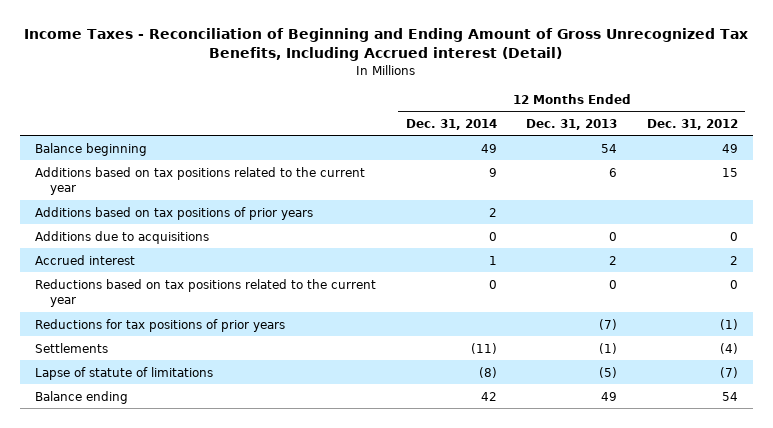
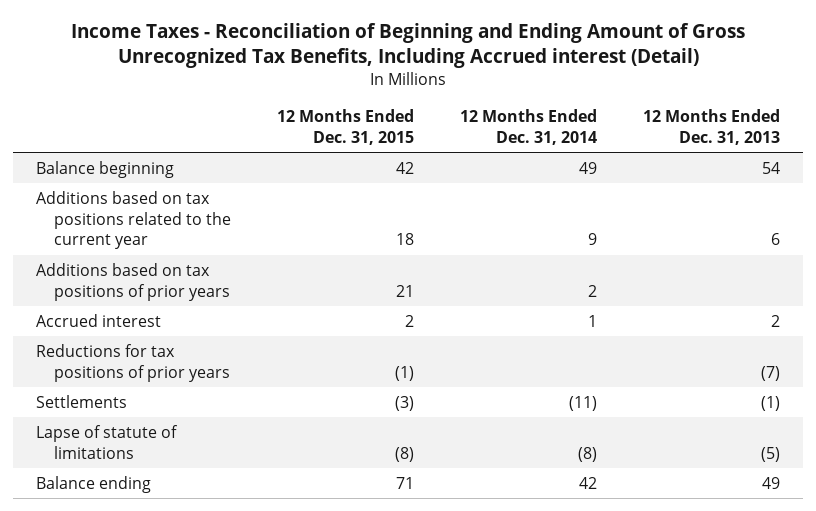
- | 12 Months Ended Dec. 31, 2014 | 12 Months Ended Dec. 31, 2013 | 12 Months Ended Dec. 31, 2012
+ | 12 Months Ended Dec. 31, 2015 | 12 Months Ended Dec. 31, 2014 | 12 Months Ended Dec. 31, 2013
- Additions due to acquisitions | 0 | 0 | 0
- Reductions based on tax positions related to the current year | 0 | 0 | 0

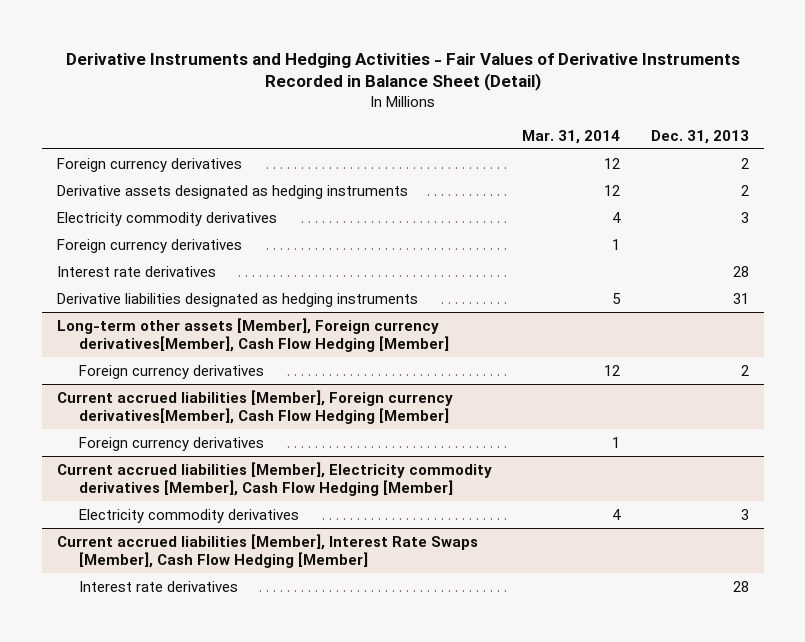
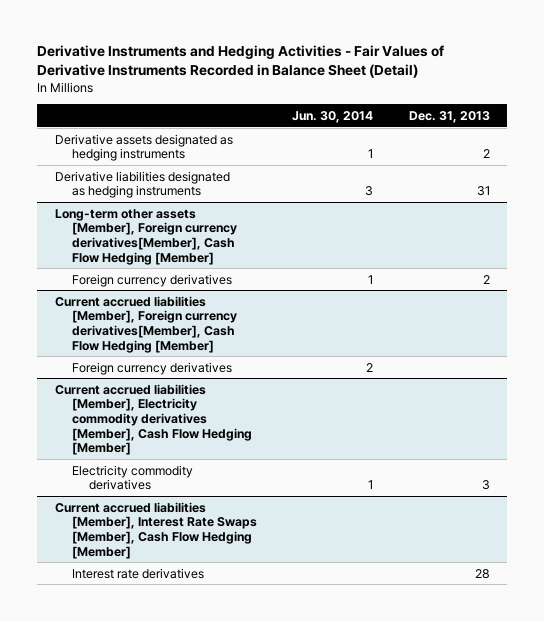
- | Mar. 31, 2014 | Dec. 31, 2013
+ | Jun. 30, 2014 | Dec. 31, 2013
- Foreign currency derivatives | 12 | 2
- Electricity commodity derivatives | 4 | 3
- Foreign currency derivatives | 1 |
- Interest rate derivatives | | 28

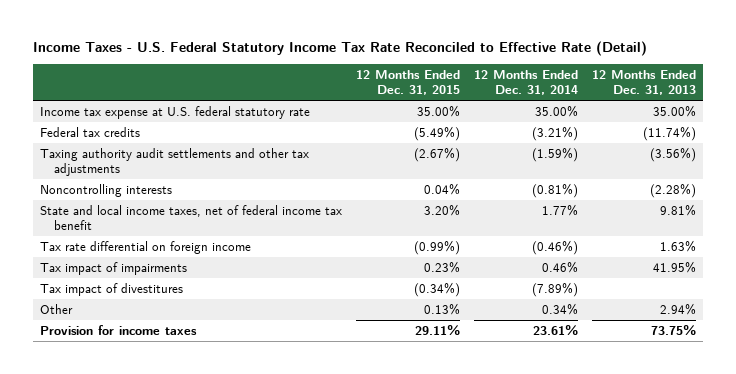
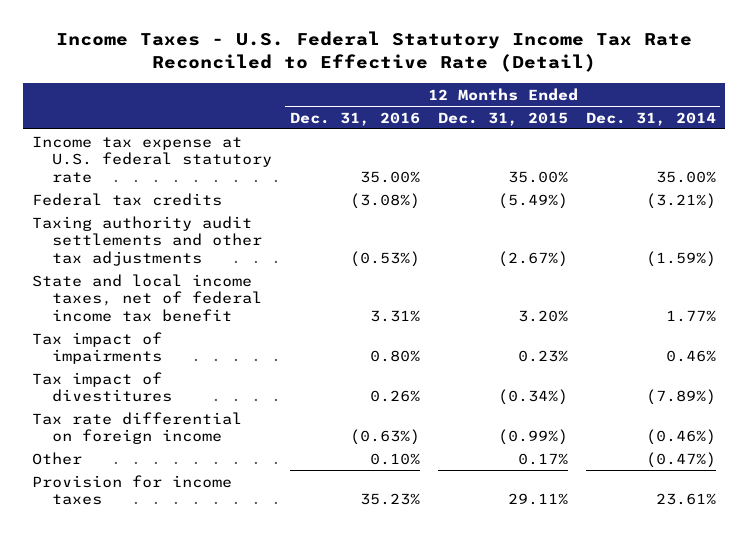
- | 12 Months Ended Dec. 31, 2015 | 12 Months Ended Dec. 31, 2014 | 12 Months Ended Dec. 31, 2013
+ | 12 Months Ended Dec. 31, 2016 | 12 Months Ended Dec. 31, 2015 | 12 Months Ended Dec. 31, 2014
- Noncontrolling interests | 0.04% | (0.81%) | (2.28%)
- Other | 0.13% | 0.34% | 2.94%
moved down: Tax rate differential on foreign income | (0.63%) | (0.99%) | (0.46%)
+ Other | 0.10% | 0.17% | (0.47%)

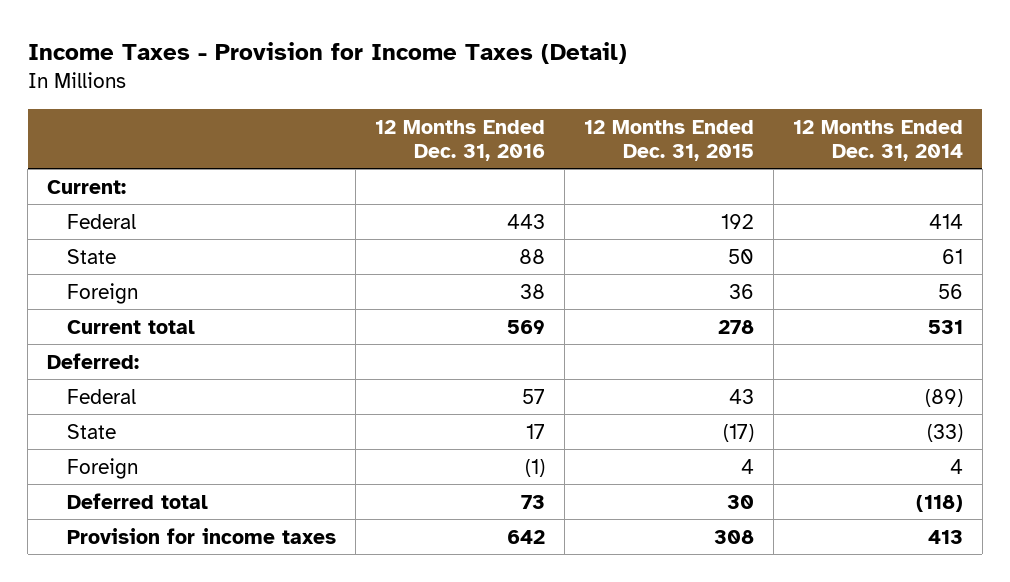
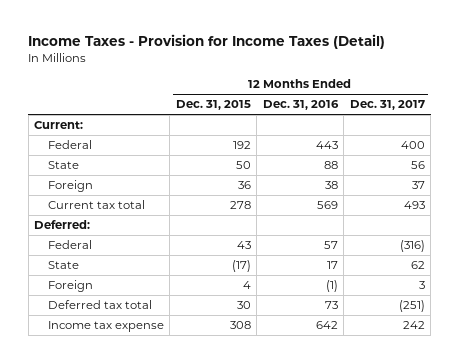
- | 12 Months Ended Dec. 31, 2016 | 12 Months Ended Dec. 31, 2015 | 12 Months Ended Dec. 31, 2014
+ | 12 Months Ended Dec. 31, 2015 | 12 Months Ended Dec. 31, 2016 | 12 Months Ended Dec. 31, 2017
- Current total | 569 | 278 | 531
+ Current tax total | 278 | 569 | 493
- Deferred total | 73 | 30 | (118)
- Provision for income taxes | 642 | 308 | 413
+ Deferred tax total | 30 | 73 | (251)
+ Income tax expense | 308 | 642 | 242

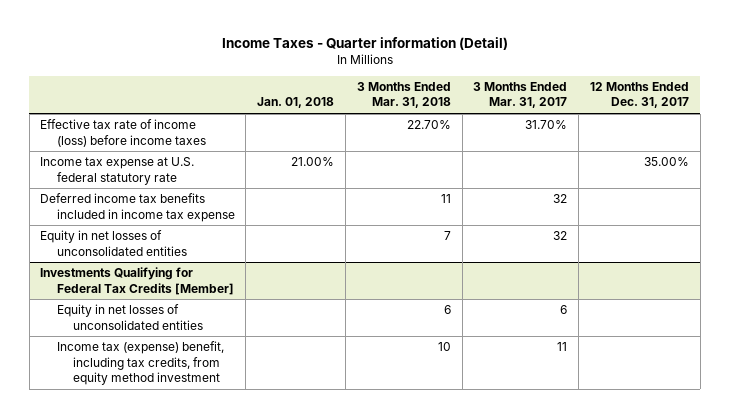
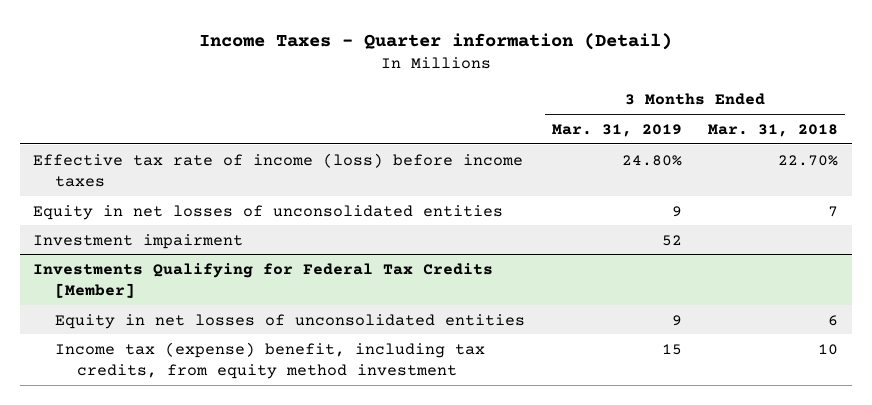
- | Jan. 01, 2018 | 3 Months Ended Mar. 31, 2018 | 3 Months Ended Mar. 31, 2017 | 12 Months Ended Dec. 31, 2017
+ | 3 Months Ended Mar. 31, 2019 | 3 Months Ended Mar. 31, 2018
- Income tax expense at U.S. federal statutory rate | 21.00% | | | 35.00%
- Deferred income tax benefits included in income tax expense | | 11 | 32 |
+ Investment impairment | 52 |

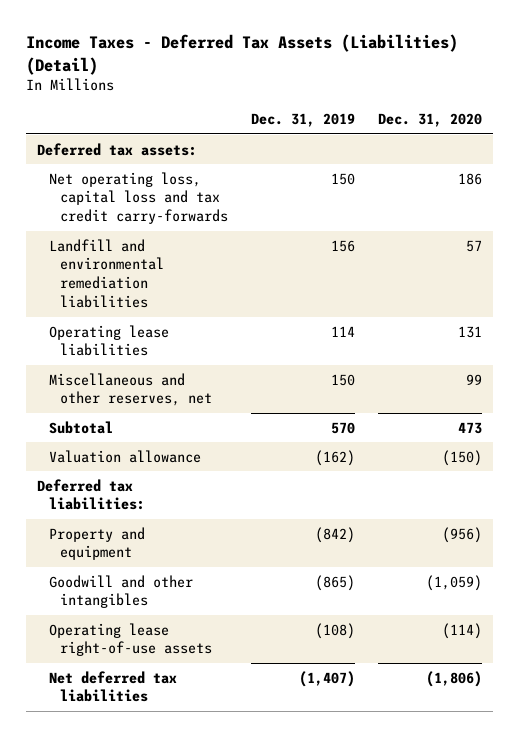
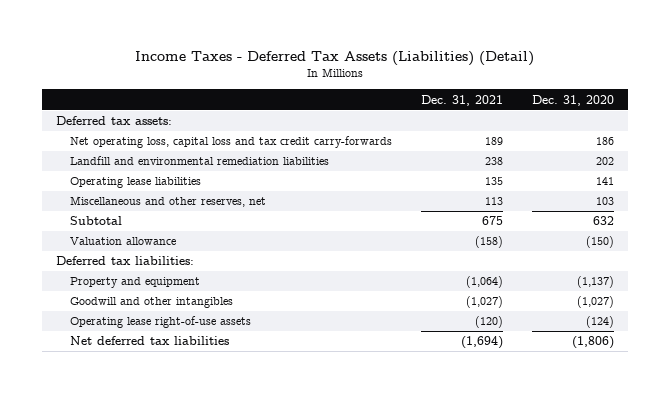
- | Dec. 31, 2019 | Dec. 31, 2020
+ | Dec. 31, 2021 | Dec. 31, 2020
- Landfill and environmental remediation liabilities | 156 | 57
- Operating lease liabilities | 114 | 131
- Miscellaneous and other reserves, net | 150 | 99
- Subtotal | 570 | 473
+ Landfill and environmental remediation liabilities | 238 | 202
+ Operating lease liabilities | 135 | 141
+ Miscellaneous and other reserves, net | 113 | 103
+ Subtotal | 675 | 632
- Property and equipment | (842) | (956)
- Goodwill and other intangibles | (865) | (1,059)
- Operating lease right-of-use assets | (108) | (114)
+ Property and equipment | (1,064) | (1,137)
+ Goodwill and other intangibles | (1,027) | (1,027)
+ Operating lease right-of-use assets | (120) | (124)

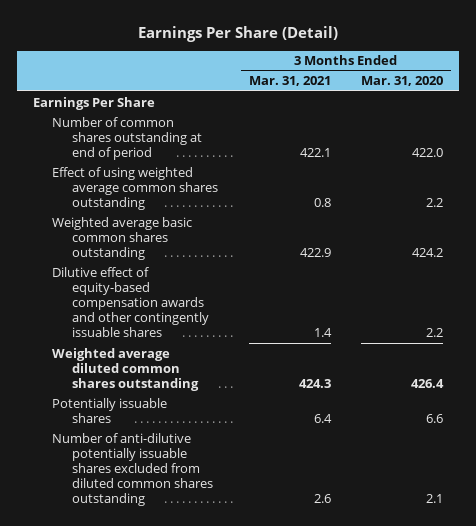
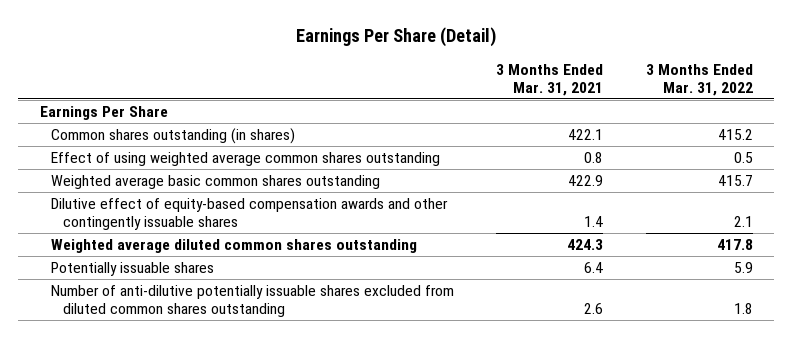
- | 3 Months Ended Mar. 31, 2021 | 3 Months Ended Mar. 31, 2020
+ | 3 Months Ended Mar. 31, 2021 | 3 Months Ended Mar. 31, 2022
- Number of common shares outstanding at end of period | 422.1 | 422.0
+ Common shares outstanding (in shares) | 422.1 | 415.2

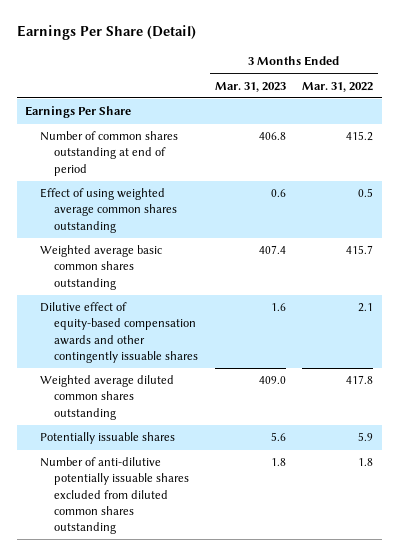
- | 3 Months Ended Mar. 31, 2021 | 3 Months Ended Mar. 31, 2022
+ | 3 Months Ended Mar. 31, 2023 | 3 Months Ended Mar. 31, 2022
- Common shares outstanding (in shares) | 422.1 | 415.2
+ Number of common shares outstanding at end of period | 406.8 | 415.2

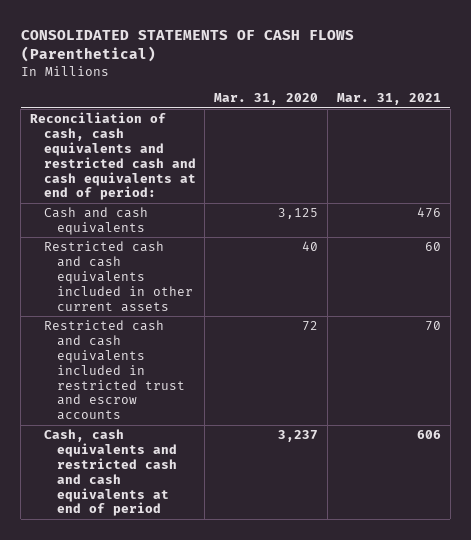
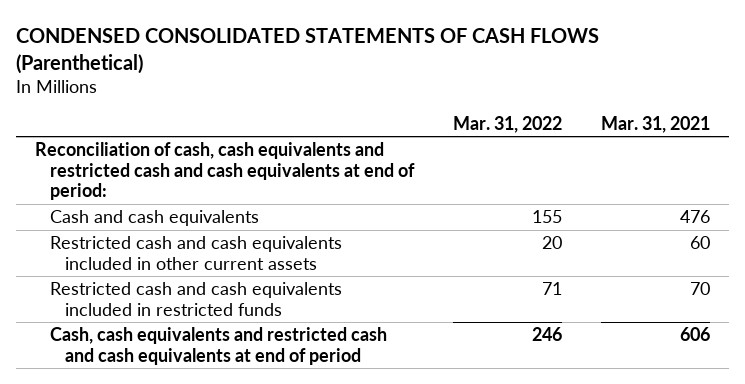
- CONSOLIDATED STATEMENTS OF CASH FLOWS (Parenthetical)
+ CONDENSED CONSOLIDATED STATEMENTS OF CASH FLOWS (Parenthetical)
- | Mar. 31, 2020 | Mar. 31, 2021
+ | Mar. 31, 2022 | Mar. 31, 2021
- Restricted cash and cash equivalents included in restricted trust and escrow accounts | 72 | 70
+ Restricted cash and cash equivalents included in restricted funds | 71 | 70

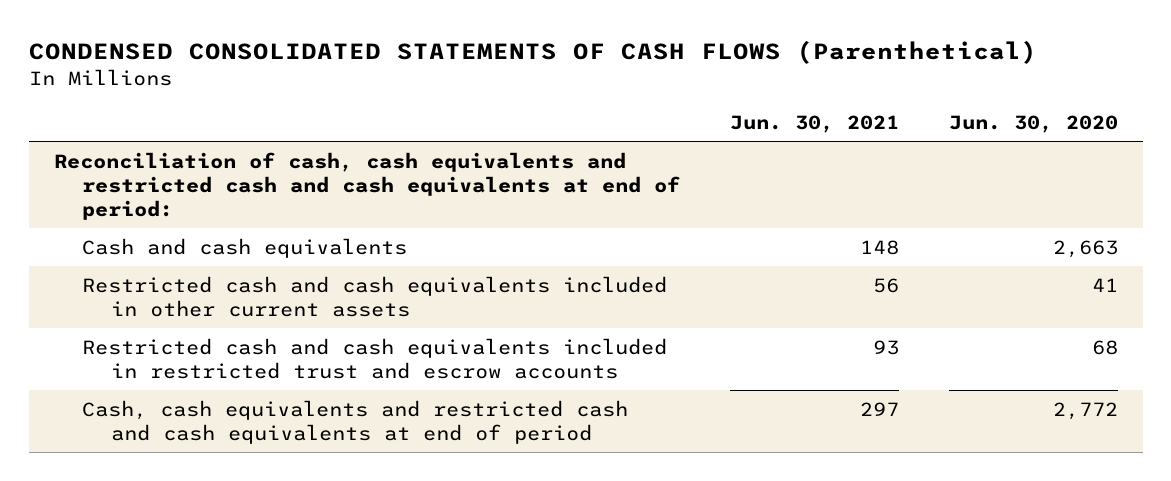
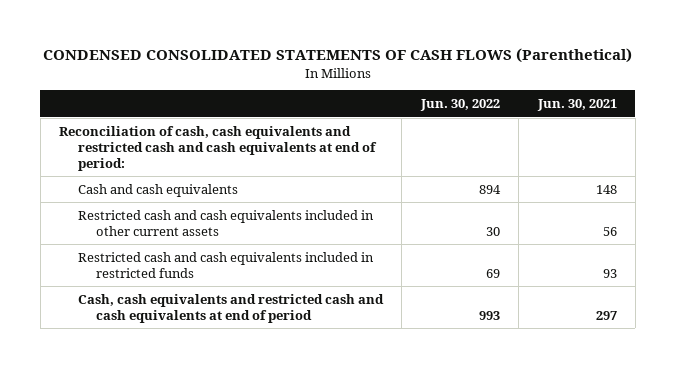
- | Jun. 30, 2021 | Jun. 30, 2020
+ | Jun. 30, 2022 | Jun. 30, 2021
- Restricted cash and cash equivalents included in restricted trust and escrow accounts | 93 | 68
+ Restricted cash and cash equivalents included in restricted funds | 69 | 93

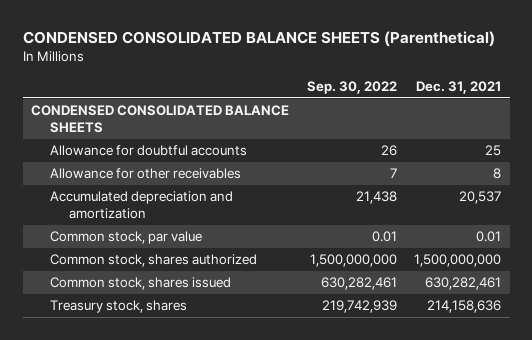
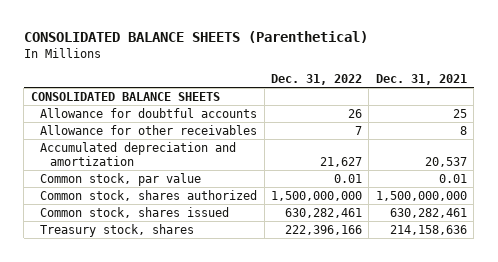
- CONDENSED CONSOLIDATED BALANCE SHEETS (Parenthetical)
+ CONSOLIDATED BALANCE SHEETS (Parenthetical)
- | Sep. 30, 2022 | Dec. 31, 2021
+ | Dec. 31, 2022 | Dec. 31, 2021
- CONDENSED CONSOLIDATED BALANCE SHEETS
+ CONSOLIDATED BALANCE SHEETS

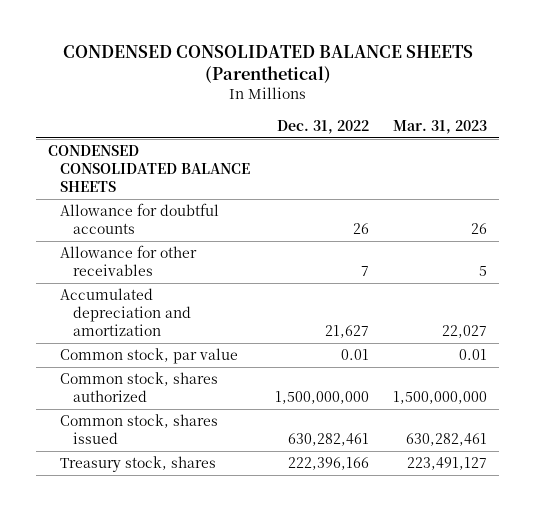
- CONSOLIDATED BALANCE SHEETS (Parenthetical)
+ CONDENSED CONSOLIDATED BALANCE SHEETS (Parenthetical)
- | Dec. 31, 2022 | Dec. 31, 2021
+ | Dec. 31, 2022 | Mar. 31, 2023
- CONSOLIDATED BALANCE SHEETS
+ CONDENSED CONSOLIDATED BALANCE SHEETS

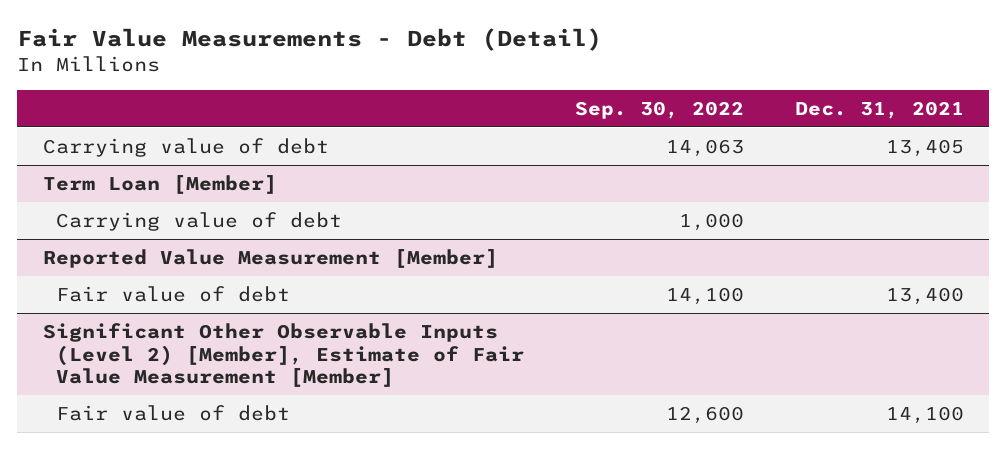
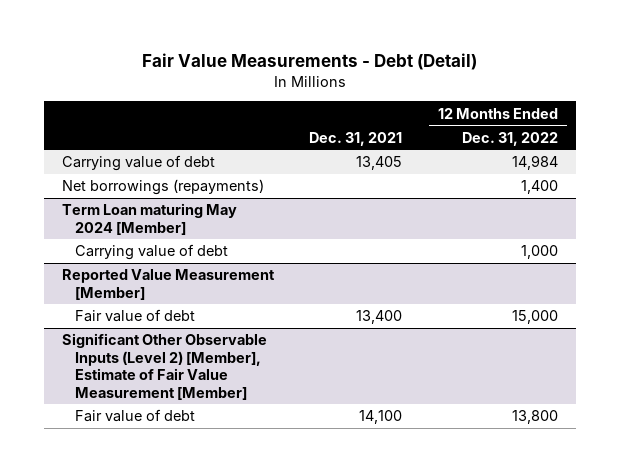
- | Sep. 30, 2022 | Dec. 31, 2021
+ | Dec. 31, 2021 | 12 Months Ended Dec. 31, 2022
- Term Loan [Member]
+ Net borrowings (repayments) | | 1,400
+ Term Loan maturing May 2024 [Member]

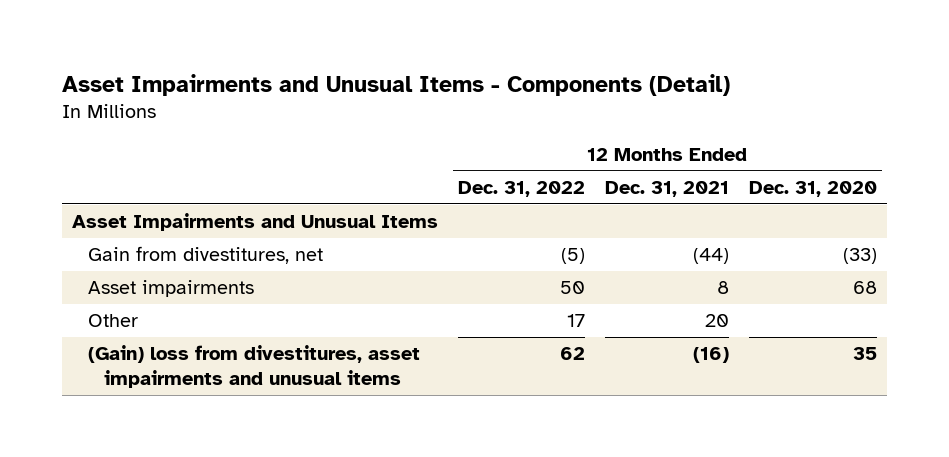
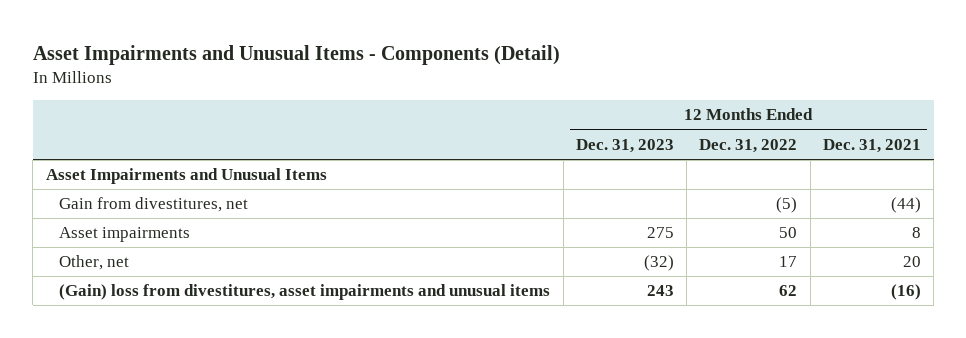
- | 12 Months Ended Dec. 31, 2022 | 12 Months Ended Dec. 31, 2021 | 12 Months Ended Dec. 31, 2020
+ | 12 Months Ended Dec. 31, 2023 | 12 Months Ended Dec. 31, 2022 | 12 Months Ended Dec. 31, 2021
- Other | 17 | 20 |
+ Other, net | (32) | 17 | 20

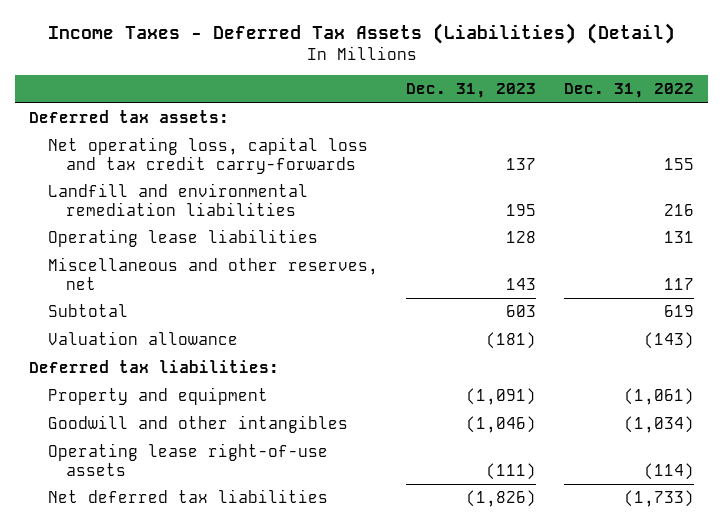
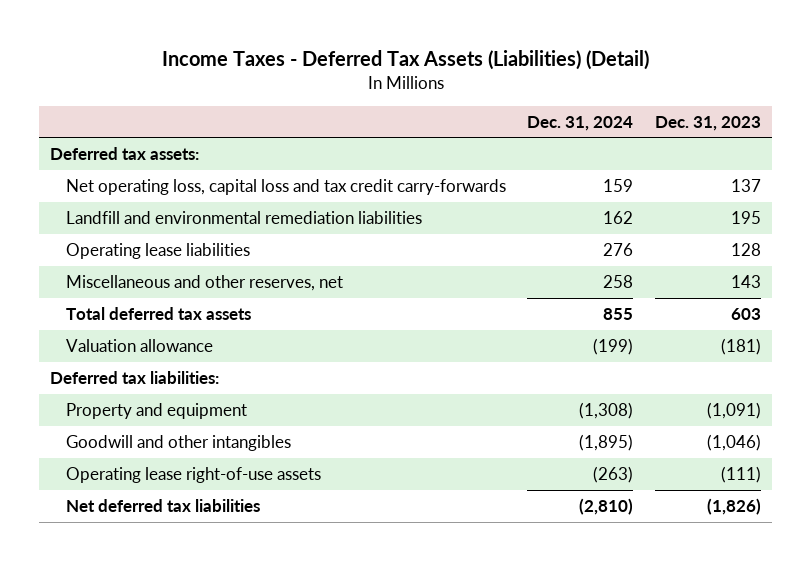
- | Dec. 31, 2023 | Dec. 31, 2022
+ | Dec. 31, 2024 | Dec. 31, 2023
- Subtotal | 603 | 619
+ Total deferred tax assets | 855 | 603

